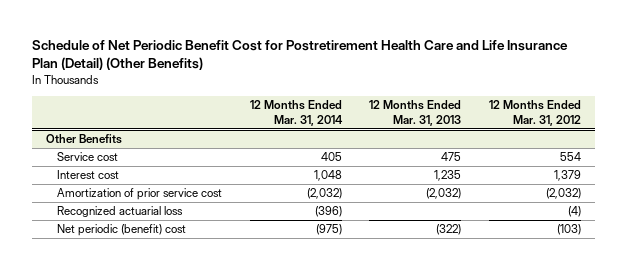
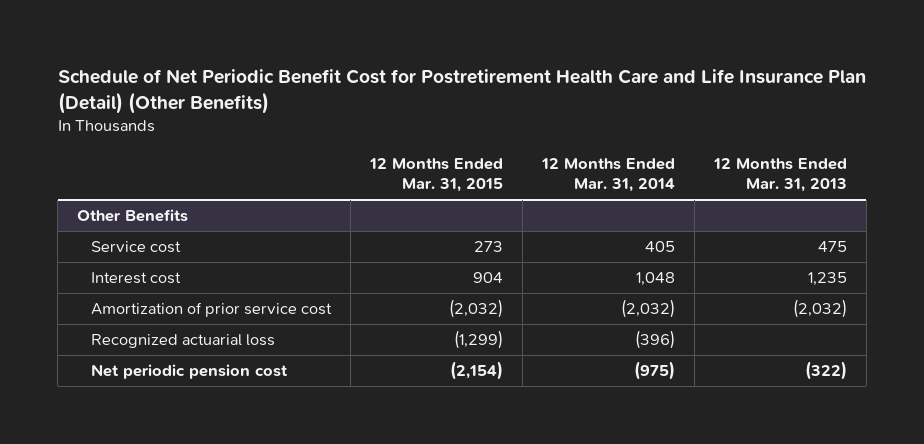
- | 12 Months Ended Mar. 31, 2014 | 12 Months Ended Mar. 31, 2013 | 12 Months Ended Mar. 31, 2012
+ | 12 Months Ended Mar. 31, 2015 | 12 Months Ended Mar. 31, 2014 | 12 Months Ended Mar. 31, 2013
@ Other Benefits
- Net periodic (benefit) cost | (975) | (322) | (103)
+ Net periodic pension cost | (2,154) | (975) | (322)

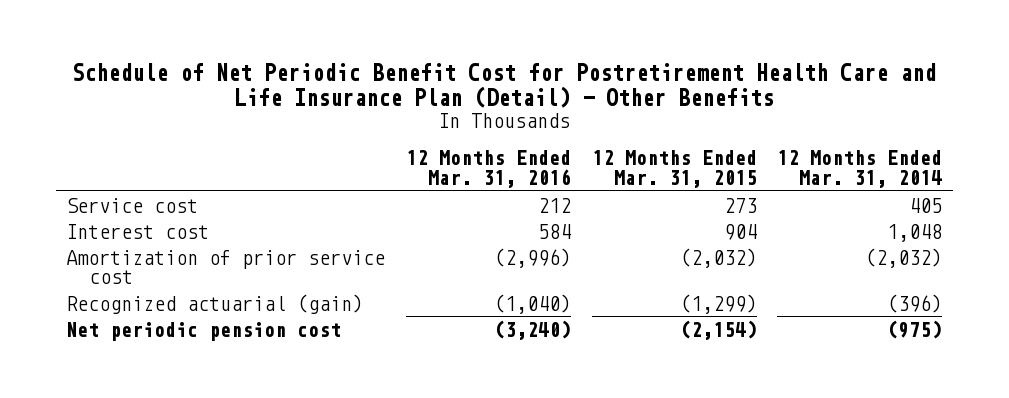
- Schedule of Net Periodic Benefit Cost for Postretirement Health Care and Life Insurance Plan (Detail) (Other Benefits)
+ Schedule of Net Periodic Benefit Cost for Postretirement Health Care and Life Insurance Plan (Detail) - Other Benefits
- | 12 Months Ended Mar. 31, 2015 | 12 Months Ended Mar. 31, 2014 | 12 Months Ended Mar. 31, 2013
+ | 12 Months Ended Mar. 31, 2016 | 12 Months Ended Mar. 31, 2015 | 12 Months Ended Mar. 31, 2014
- Other Benefits
- Recognized actuarial loss | (1,299) | (396) |
+ Recognized actuarial (gain) | (1,040) | (1,299) | (396)

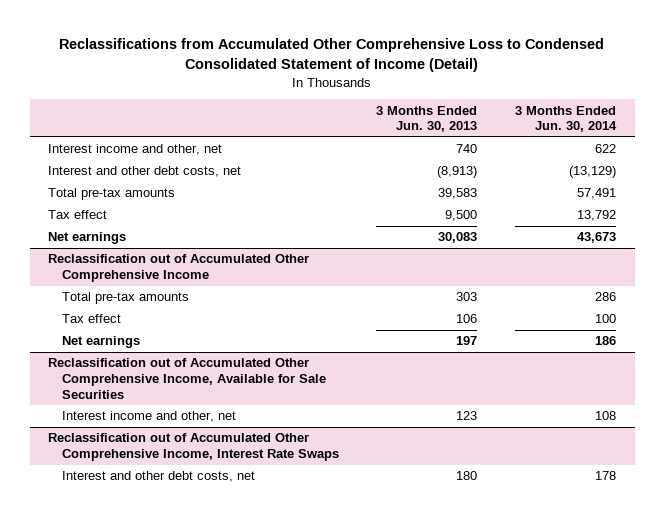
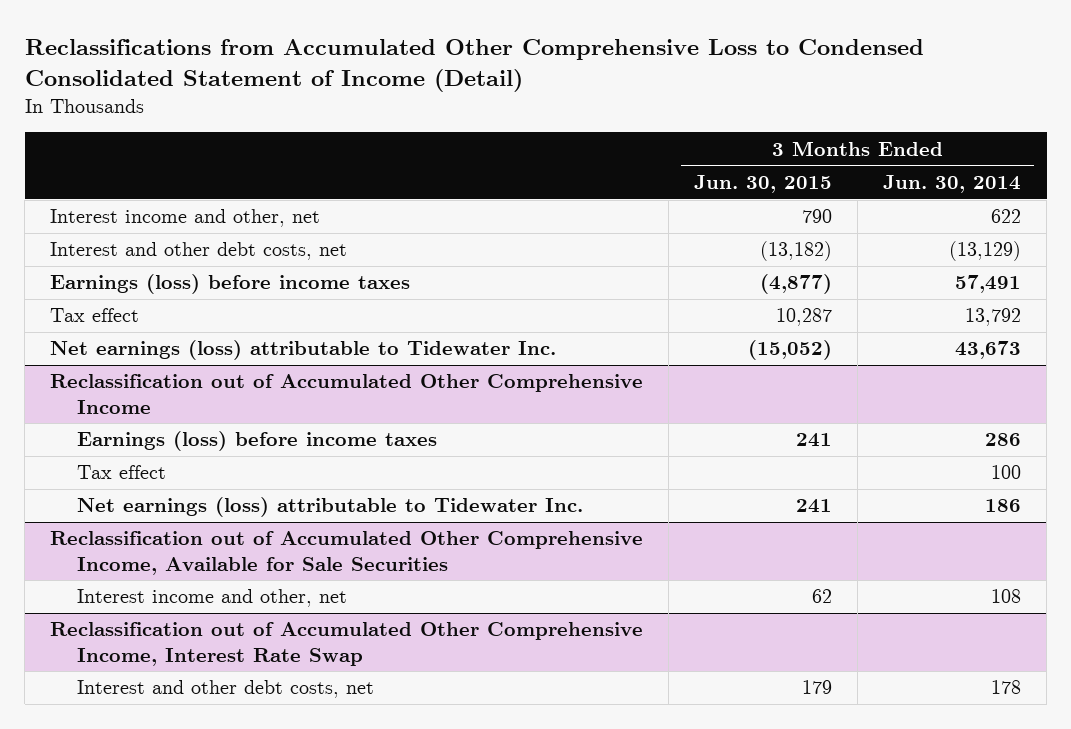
- | 3 Months Ended Jun. 30, 2013 | 3 Months Ended Jun. 30, 2014
+ | 3 Months Ended Jun. 30, 2015 | 3 Months Ended Jun. 30, 2014
- Total pre-tax amounts | 39,583 | 57,491
+ Earnings (loss) before income taxes | (4,877) | 57,491
- Net earnings | 30,083 | 43,673
+ Net earnings (loss) attributable to Tidewater Inc. | (15,052) | 43,673
@ Reclassification out of Accumulated Other Comprehensive Income
- Total pre-tax amounts | 303 | 286
+ Earnings (loss) before income taxes | 241 | 286
- Net earnings | 197 | 186
+ Net earnings (loss) attributable to Tidewater Inc. | 241 | 186
- Reclassification out of Accumulated Other Comprehensive Income, Interest Rate Swaps
+ Reclassification out of Accumulated Other Comprehensive Income, Interest Rate Swap

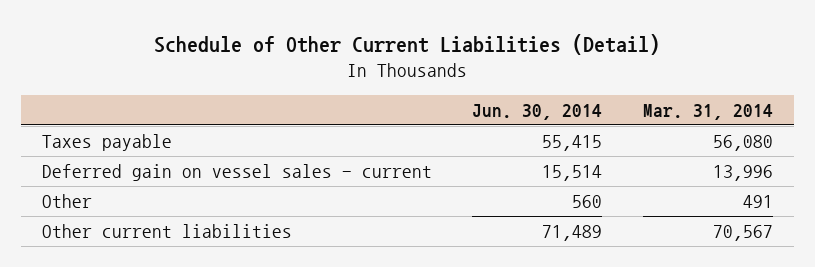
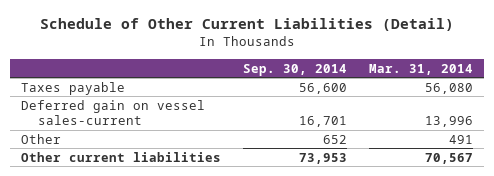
- | Jun. 30, 2014 | Mar. 31, 2014
+ | Sep. 30, 2014 | Mar. 31, 2014
- Deferred gain on vessel sales - current | 15,514 | 13,996
+ Deferred gain on vessel sales-current | 16,701 | 13,996

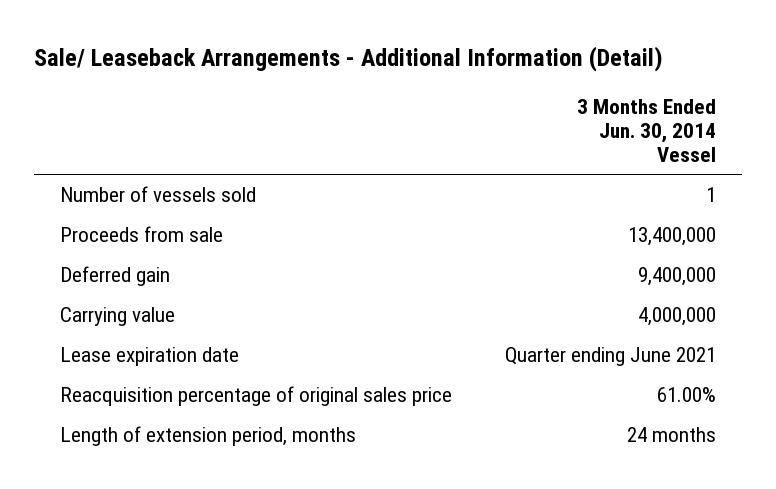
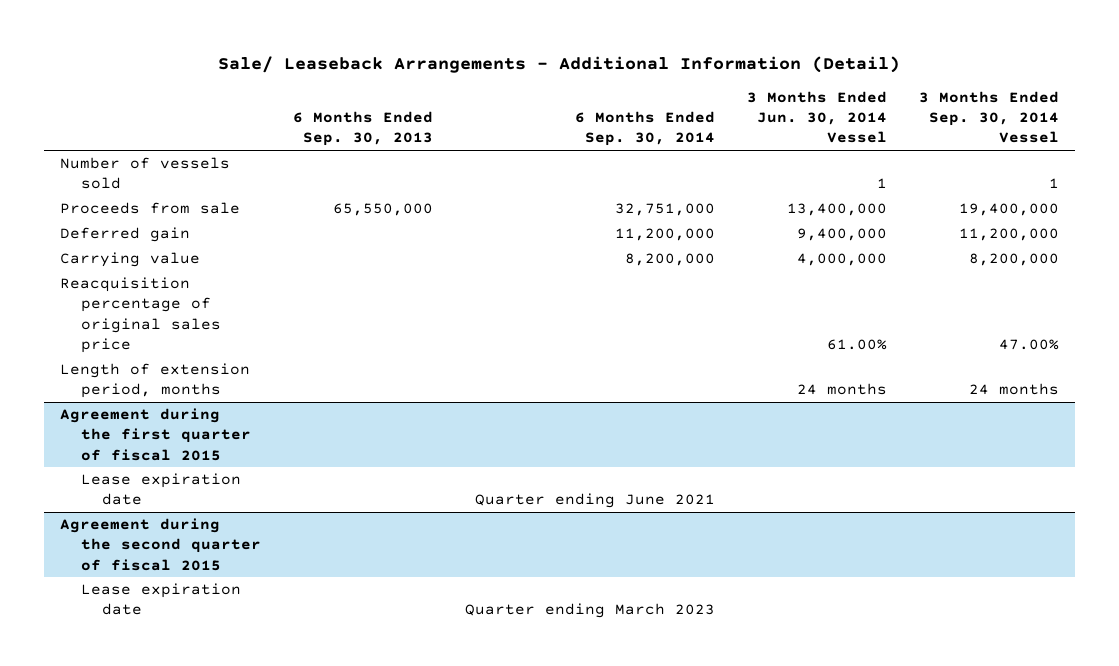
- | 3 Months Ended Jun. 30, 2014 Vessel
+ | 6 Months Ended Sep. 30, 2013 | 6 Months Ended Sep. 30, 2014 | 3 Months Ended Jun. 30, 2014 Vessel | 3 Months Ended Sep. 30, 2014 Vessel
- Lease expiration date | Quarter ending June 2021
+ Agreement during the first quarter of fiscal 2015
+ Lease expiration date | | Quarter ending June 2021 | |
+ Agreement during the second quarter of fiscal 2015
+ Lease expiration date | | Quarter ending March 2023 | |

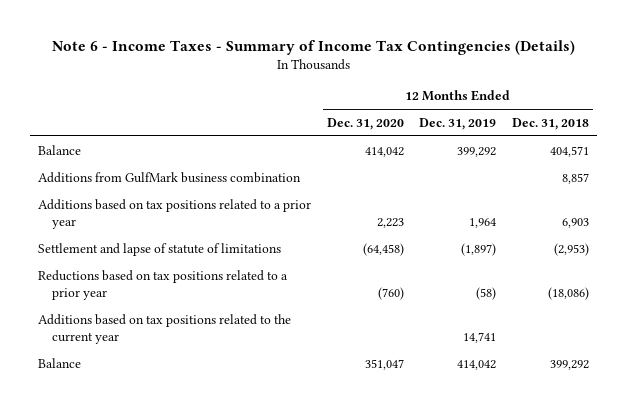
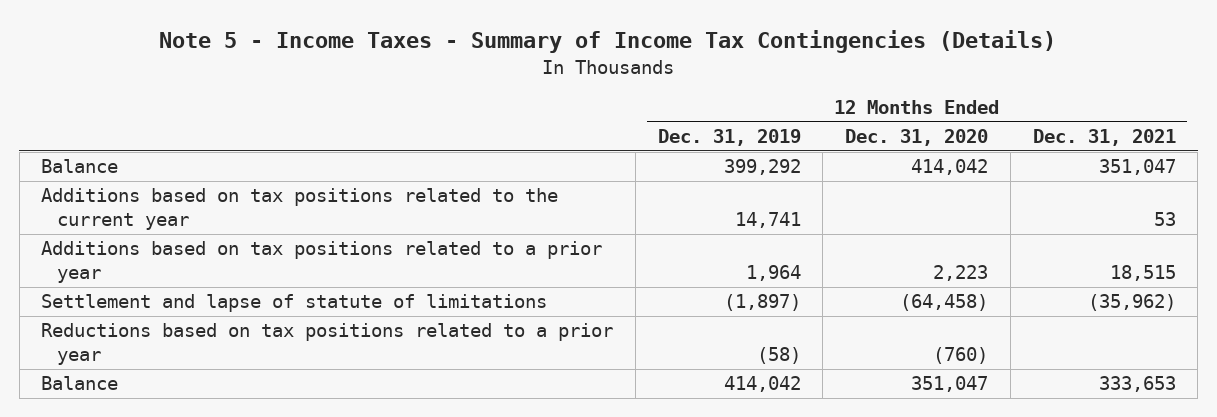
- Note 6 - Income Taxes - Summary of Income Tax Contingencies (Details)
+ Note 5 - Income Taxes - Summary of Income Tax Contingencies (Details)
- | 12 Months Ended Dec. 31, 2020 | 12 Months Ended Dec. 31, 2019 | 12 Months Ended Dec. 31, 2018
+ | 12 Months Ended Dec. 31, 2019 | 12 Months Ended Dec. 31, 2020 | 12 Months Ended Dec. 31, 2021
- Additions from GulfMark business combination | | | 8,857
moved up: Additions based on tax positions related to the current year | 14,741 | | 53

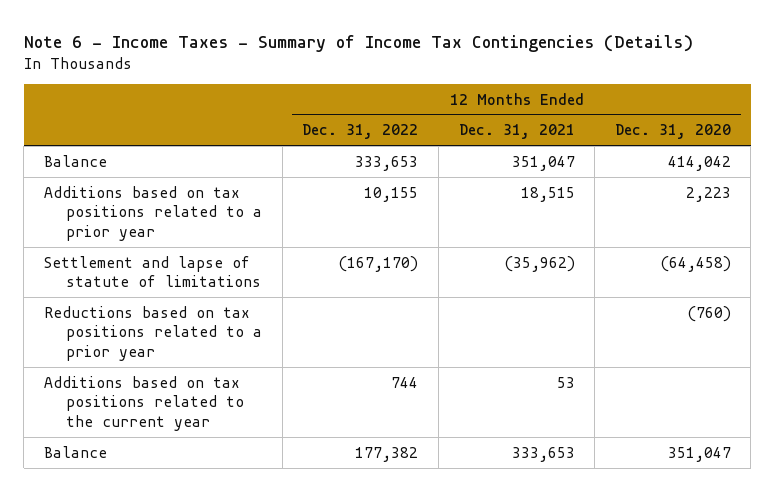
- Note 5 - Income Taxes - Summary of Income Tax Contingencies (Details)
+ Note 6 - Income Taxes - Summary of Income Tax Contingencies (Details)
- | 12 Months Ended Dec. 31, 2019 | 12 Months Ended Dec. 31, 2020 | 12 Months Ended Dec. 31, 2021
+ | 12 Months Ended Dec. 31, 2022 | 12 Months Ended Dec. 31, 2021 | 12 Months Ended Dec. 31, 2020
moved down: Additions based on tax positions related to the current year | 744 | 53 |

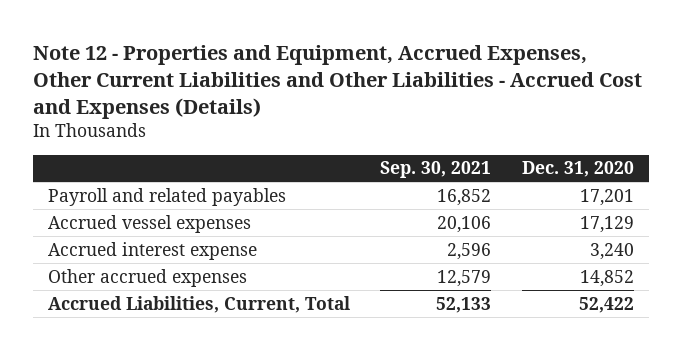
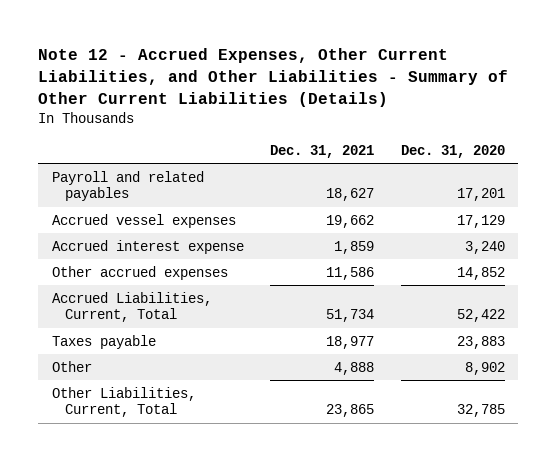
- Note 12 - Properties and Equipment, Accrued Expenses, Other Current Liabilities and Other Liabilities - Accrued Cost and Expenses (Details)
+ Note 12 - Accrued Expenses, Other Current Liabilities, and Other Liabilities - Summary of Other Current Liabilities (Details)
- | Sep. 30, 2021 | Dec. 31, 2020
+ | Dec. 31, 2021 | Dec. 31, 2020
+ Taxes payable | 18,977 | 23,883
+ Other | 4,888 | 8,902
+ Other Liabilities, Current, Total | 23,865 | 32,785

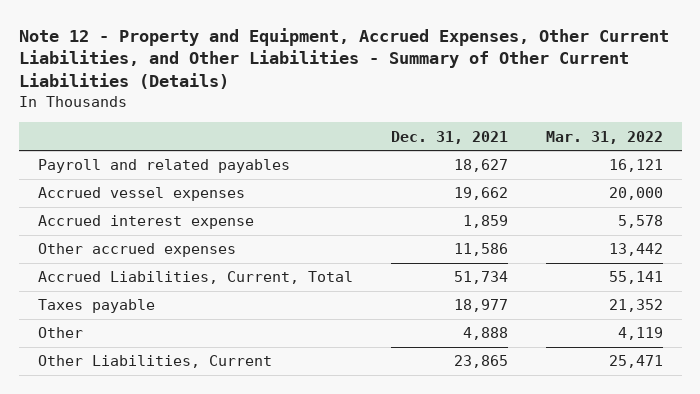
- Note 12 - Accrued Expenses, Other Current Liabilities, and Other Liabilities - Summary of Other Current Liabilities (Details)
+ Note 12 - Property and Equipment, Accrued Expenses, Other Current Liabilities, and Other Liabilities - Summary of Other Current Liabilities (Details)
- | Dec. 31, 2021 | Dec. 31, 2020
+ | Dec. 31, 2021 | Mar. 31, 2022
- Other Liabilities, Current, Total | 23,865 | 32,785
+ Other Liabilities, Current | 23,865 | 25,471

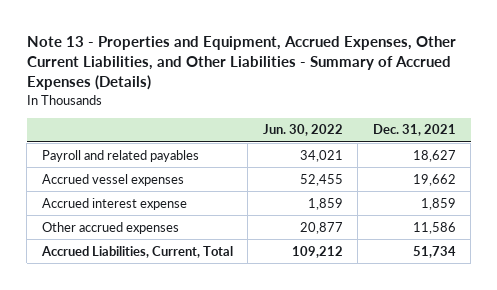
- Note 12 - Property and Equipment, Accrued Expenses, Other Current Liabilities, and Other Liabilities - Summary of Other Current Liabilities (Details)
+ Note 13 - Properties and Equipment, Accrued Expenses, Other Current Liabilities, and Other Liabilities - Summary of Accrued Expenses (Details)
- | Dec. 31, 2021 | Mar. 31, 2022
+ | Jun. 30, 2022 | Dec. 31, 2021
- Taxes payable | 18,977 | 21,352
- Other | 4,888 | 4,119
- Other Liabilities, Current | 23,865 | 25,471

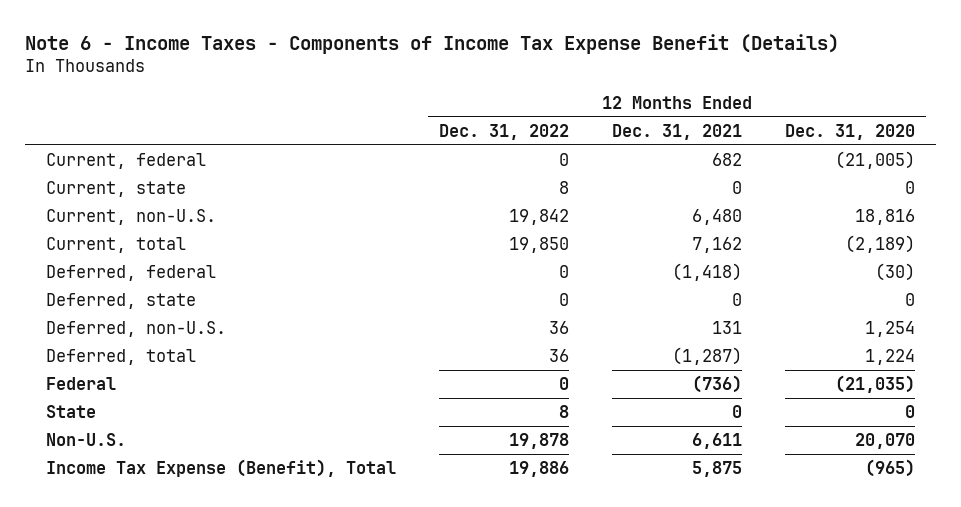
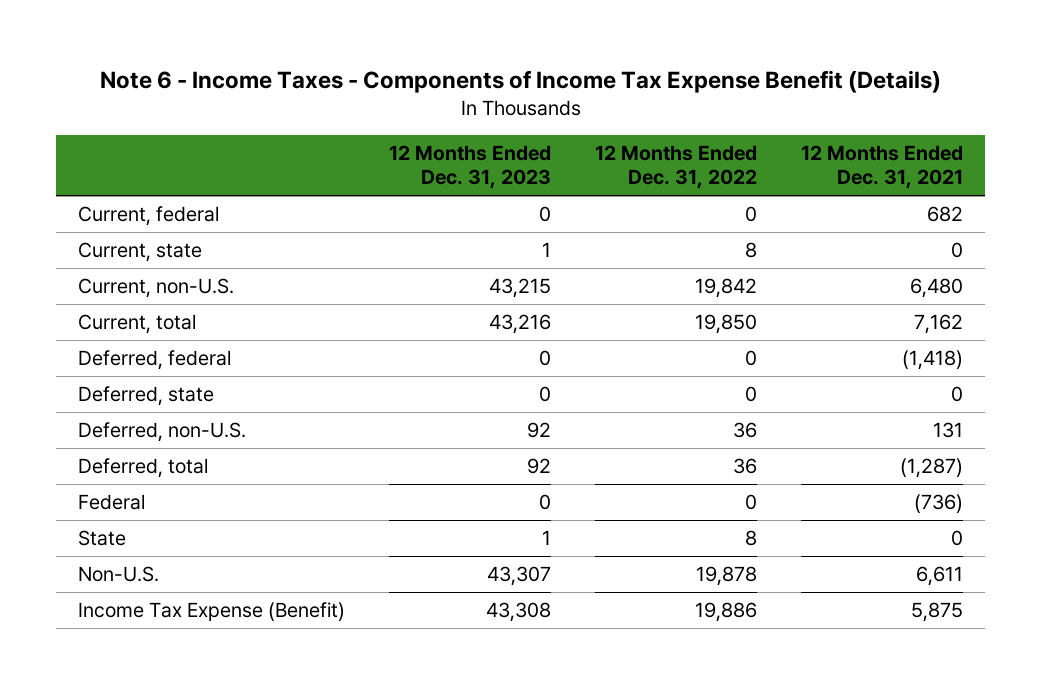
- | 12 Months Ended Dec. 31, 2022 | 12 Months Ended Dec. 31, 2021 | 12 Months Ended Dec. 31, 2020
+ | 12 Months Ended Dec. 31, 2023 | 12 Months Ended Dec. 31, 2022 | 12 Months Ended Dec. 31, 2021
- Income Tax Expense (Benefit), Total | 19,886 | 5,875 | (965)
+ Income Tax Expense (Benefit) | 43,308 | 19,886 | 5,875

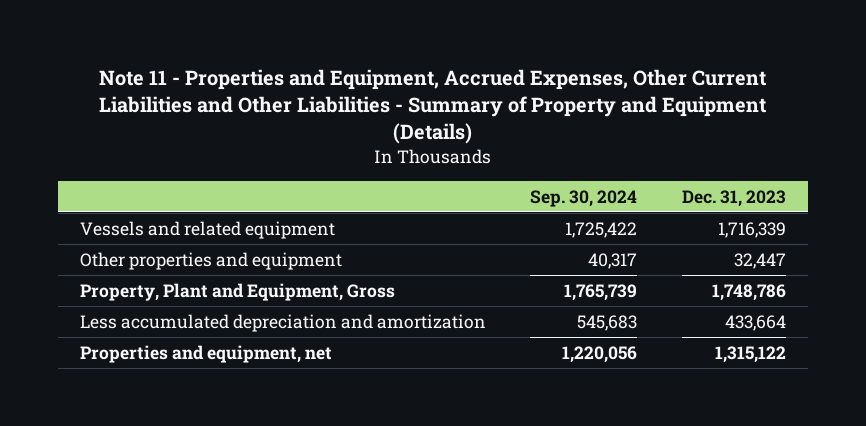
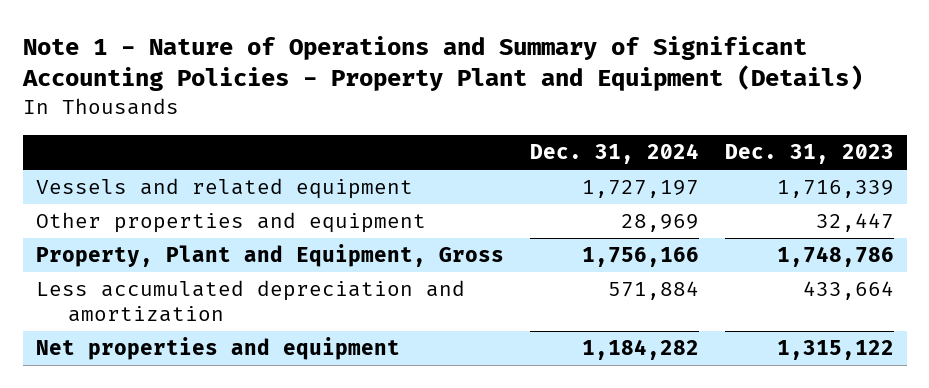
- Note 11 - Properties and Equipment, Accrued Expenses, Other Current Liabilities and Other Liabilities - Summary of Property and Equipment (Details)
+ Note 1 - Nature of Operations and Summary of Significant Accounting Policies - Property Plant and Equipment (Details)
- | Sep. 30, 2024 | Dec. 31, 2023
+ | Dec. 31, 2024 | Dec. 31, 2023
- Properties and equipment, net | 1,220,056 | 1,315,122
+ Net properties and equipment | 1,184,282 | 1,315,122

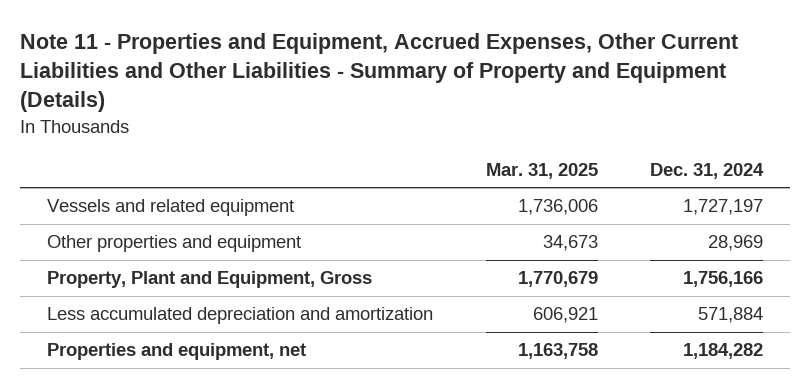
- Note 1 - Nature of Operations and Summary of Significant Accounting Policies - Property Plant and Equipment (Details)
+ Note 11 - Properties and Equipment, Accrued Expenses, Other Current Liabilities and Other Liabilities - Summary of Property and Equipment (Details)
- | Dec. 31, 2024 | Dec. 31, 2023
+ | Mar. 31, 2025 | Dec. 31, 2024
- Net properties and equipment | 1,184,282 | 1,315,122
+ Properties and equipment, net | 1,163,758 | 1,184,282

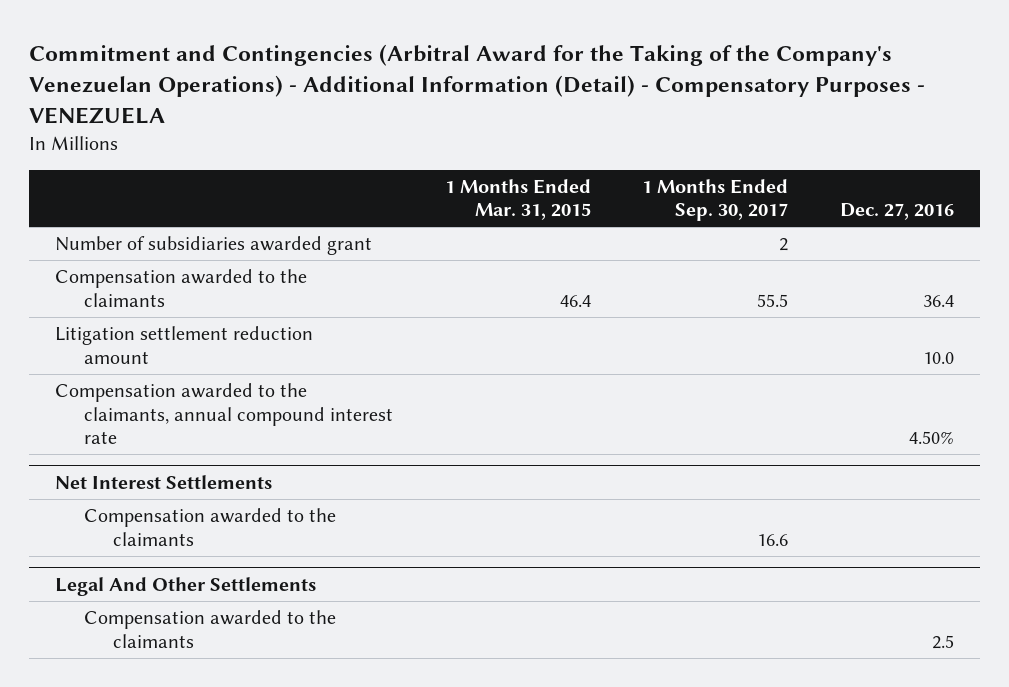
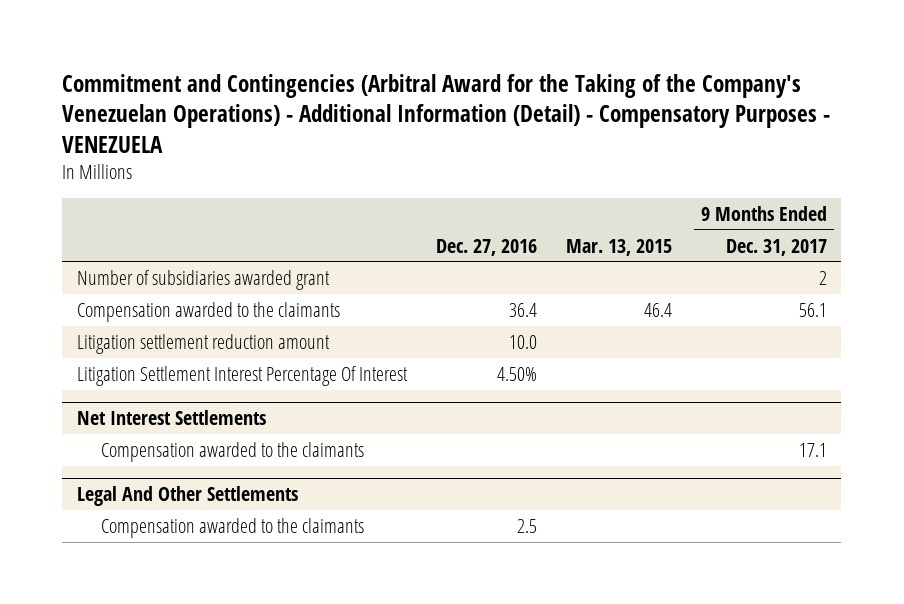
- | 1 Months Ended Mar. 31, 2015 | 1 Months Ended Sep. 30, 2017 | Dec. 27, 2016
+ | Dec. 27, 2016 | Mar. 13, 2015 | 9 Months Ended Dec. 31, 2017
- Compensation awarded to the claimants, annual compound interest rate | | | 4.50%
+ Litigation Settlement Interest Percentage Of Interest | 4.50% | |

